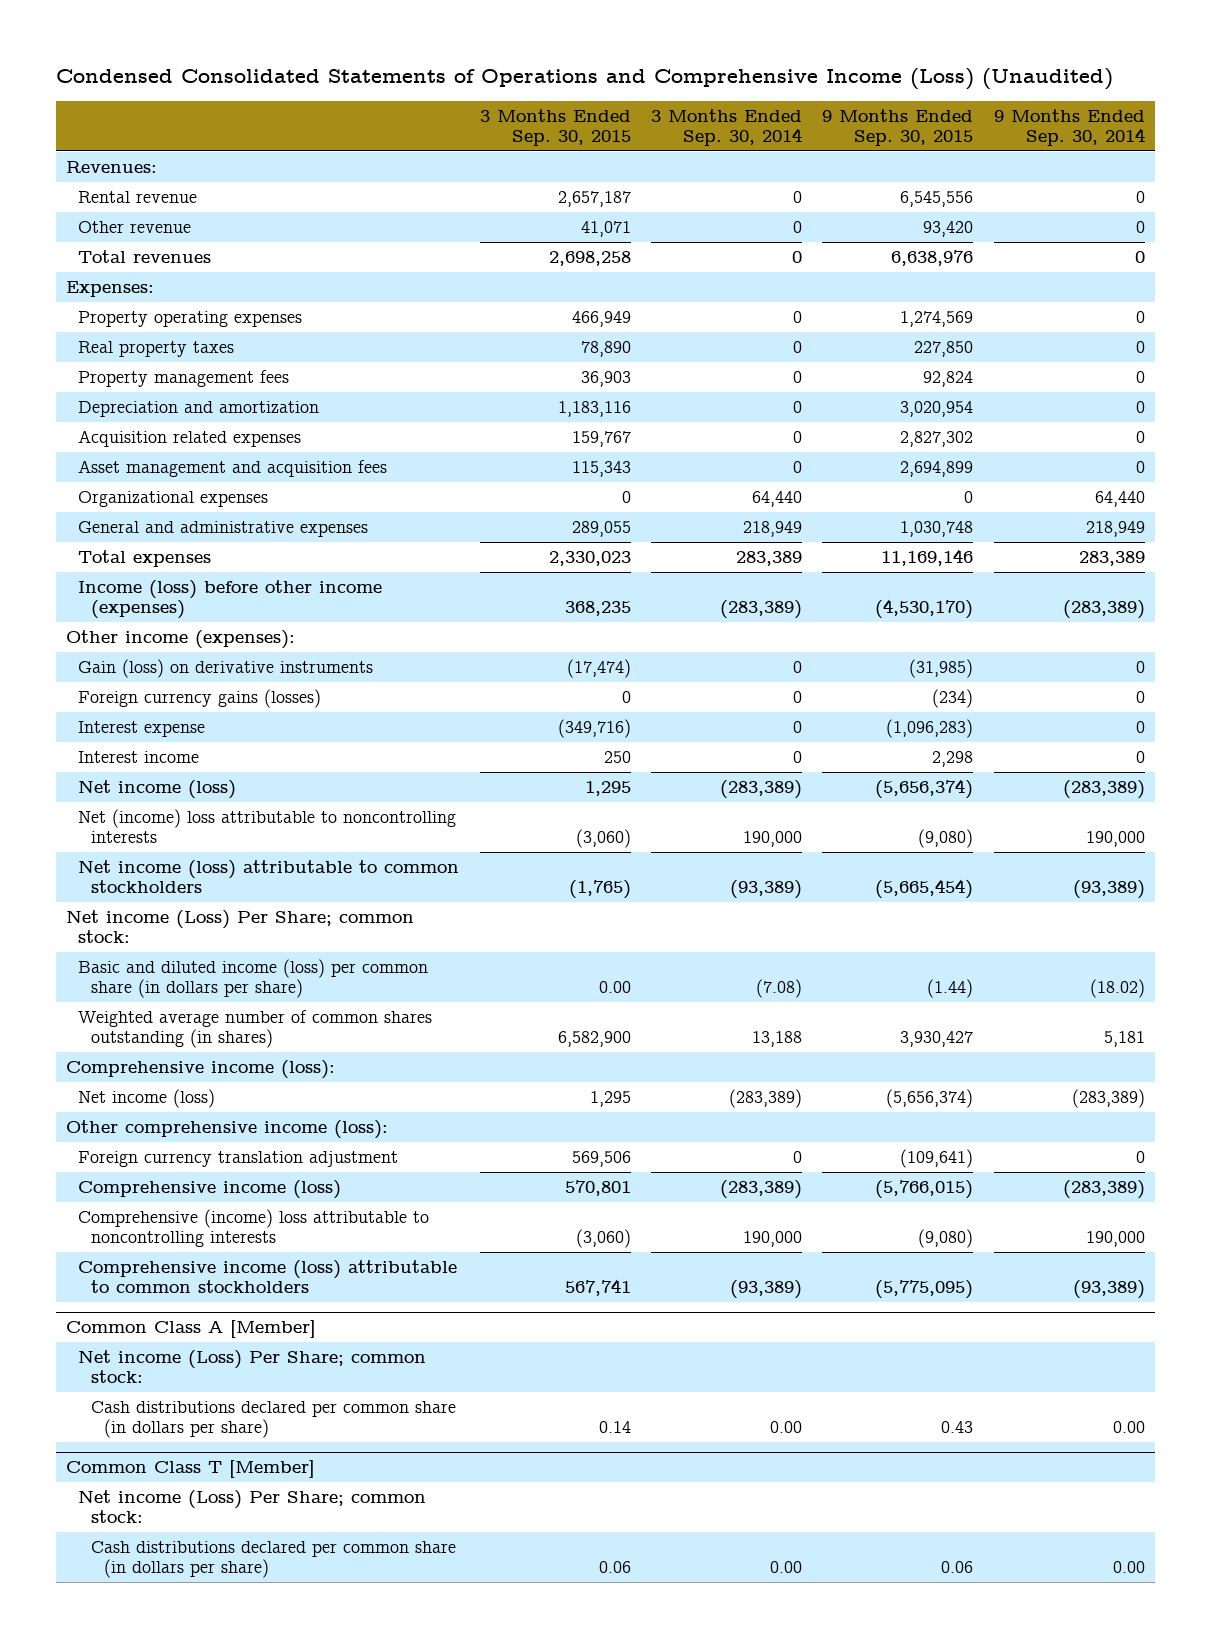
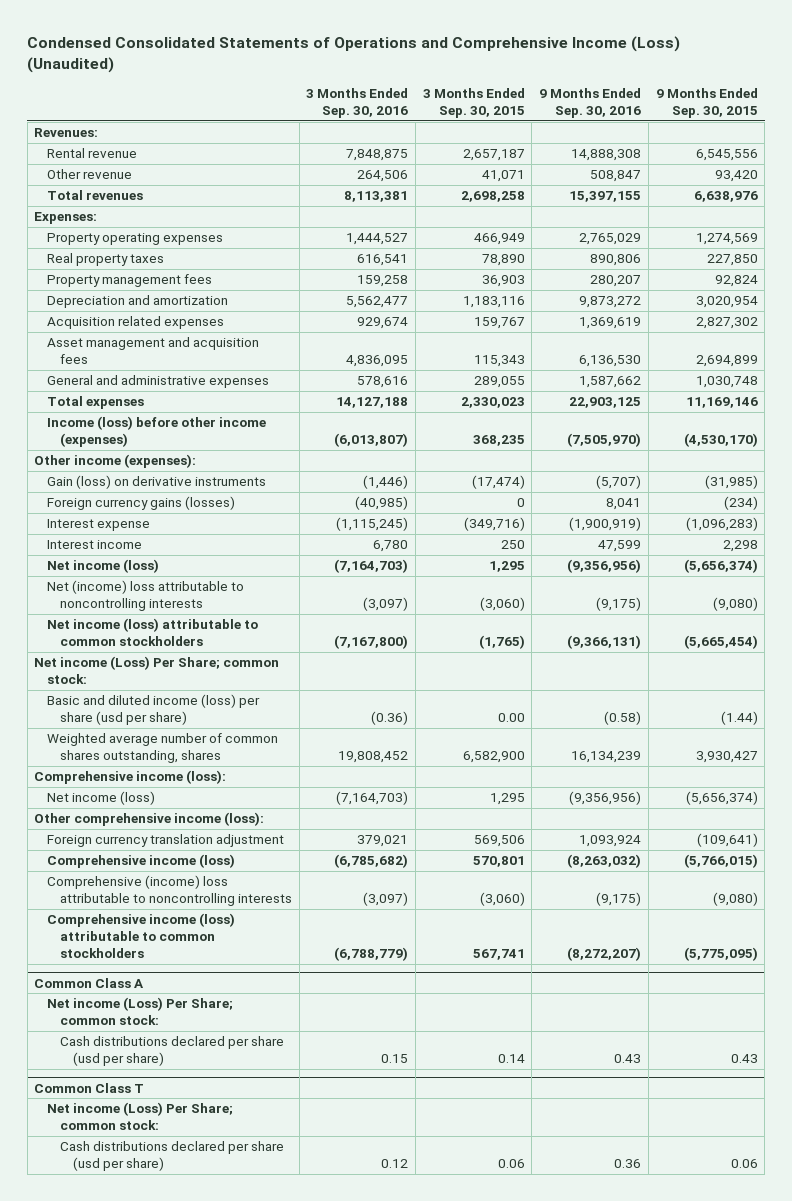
- | 3 Months Ended Sep. 30, 2015 | 3 Months Ended Sep. 30, 2014 | 9 Months Ended Sep. 30, 2015 | 9 Months Ended Sep. 30, 2014
+ | 3 Months Ended Sep. 30, 2016 | 3 Months Ended Sep. 30, 2015 | 9 Months Ended Sep. 30, 2016 | 9 Months Ended Sep. 30, 2015
- Organizational expenses | 0 | 64,440 | 0 | 64,440
- Basic and diluted income (loss) per common share (in dollars per share) | 0.00 | (7.08) | (1.44) | (18.02)
- Weighted average number of common shares outstanding (in shares) | 6,582,900 | 13,188 | 3,930,427 | 5,181
+ Basic and diluted income (loss) per share (usd per share) | (0.36) | 0.00 | (0.58) | (1.44)
+ Weighted average number of common shares outstanding, shares | 19,808,452 | 6,582,900 | 16,134,239 | 3,930,427
- Common Class A [Member]
+ Common Class A
- Cash distributions declared per common share (in dollars per share) | 0.14 | 0.00 | 0.43 | 0.00
- Common Class T [Member]
+ Cash distributions declared per share (usd per share) | 0.15 | 0.14 | 0.43 | 0.43
+ Common Class T
- Cash distributions declared per common share (in dollars per share) | 0.06 | 0.00 | 0.06 | 0.00
+ Cash distributions declared per share (usd per share) | 0.12 | 0.06 | 0.36 | 0.06

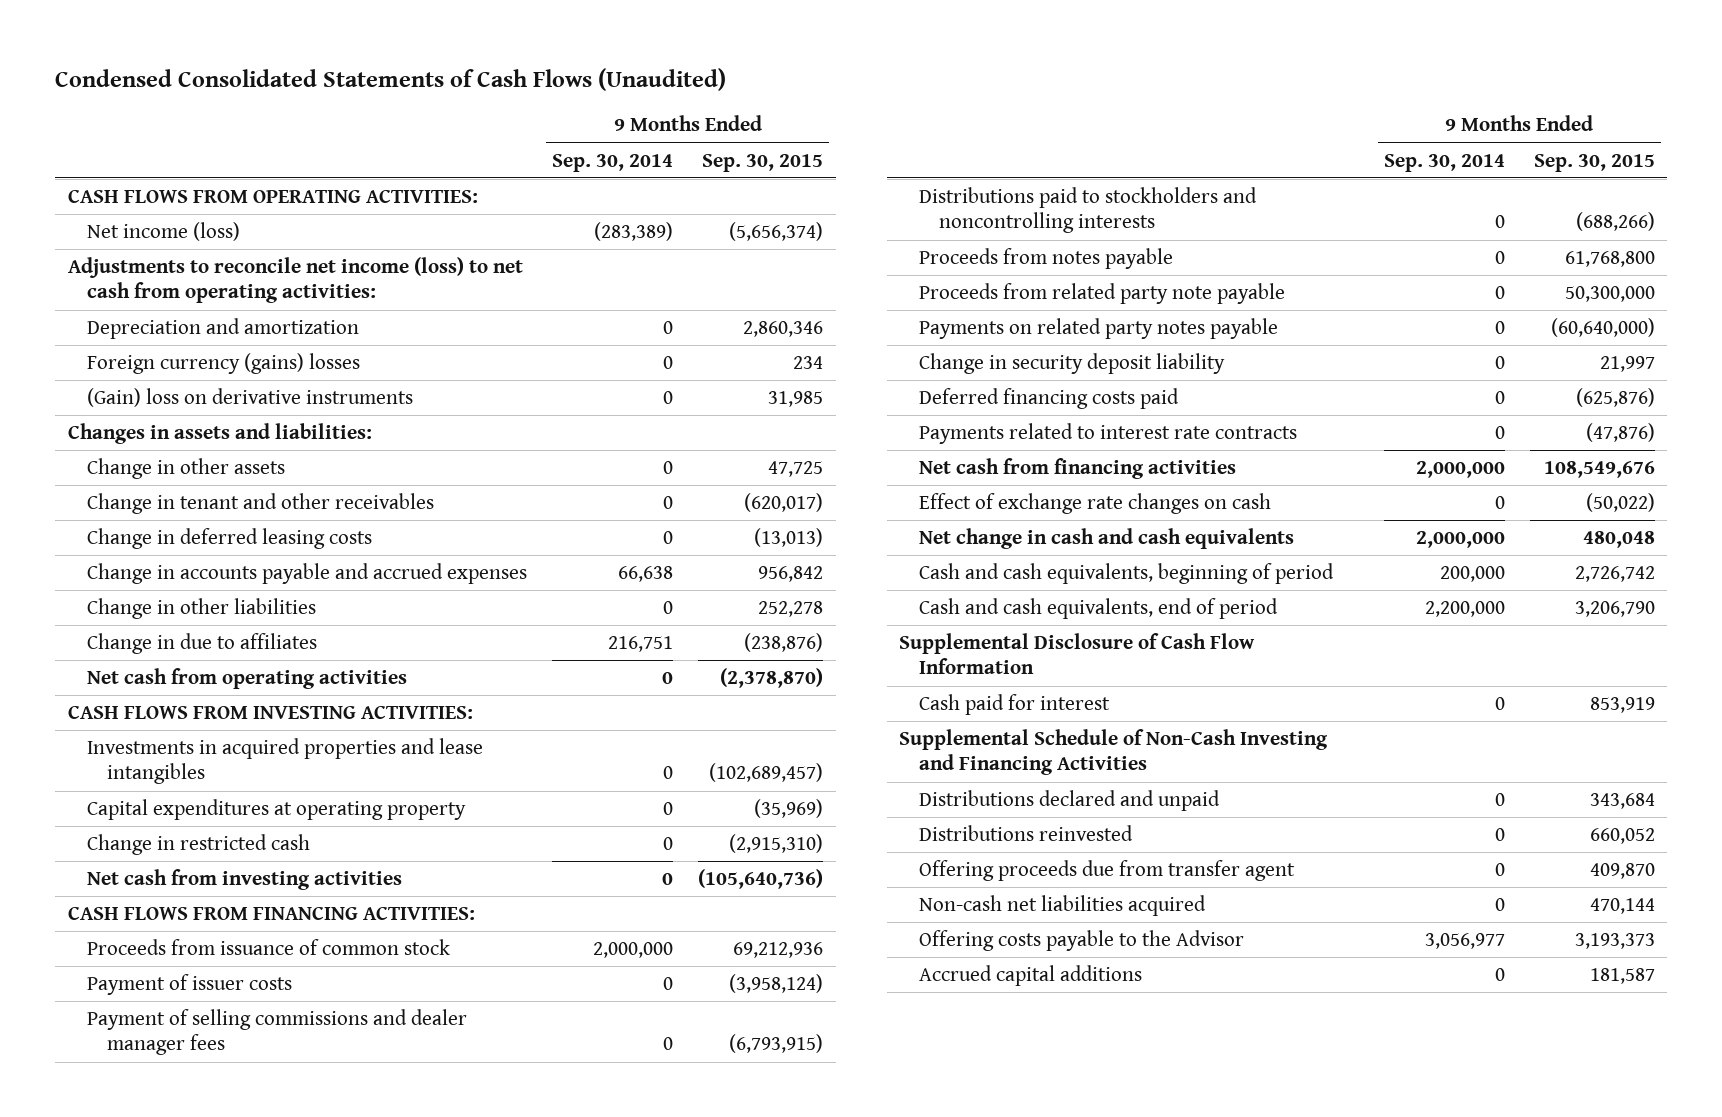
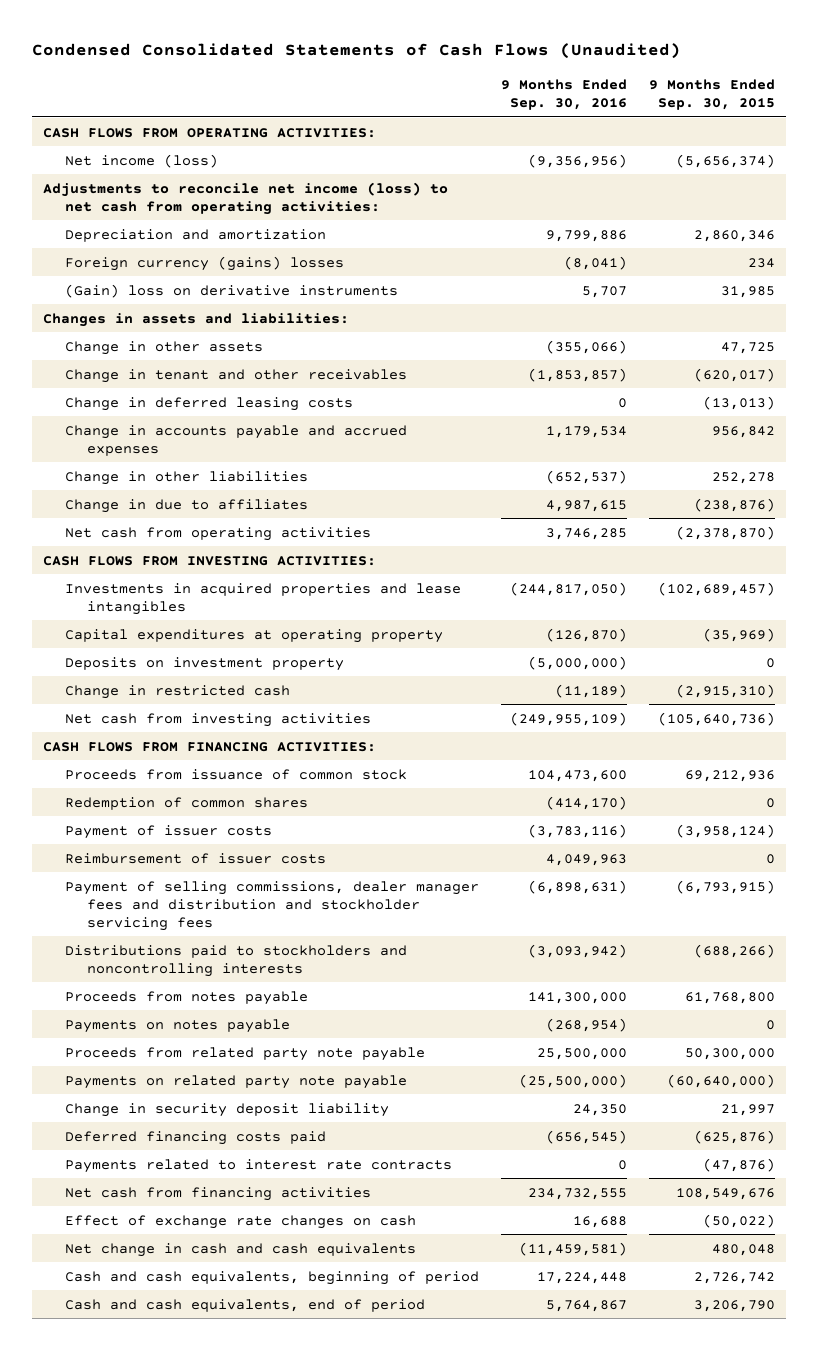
- | 9 Months Ended Sep. 30, 2014 | 9 Months Ended Sep. 30, 2015
+ | 9 Months Ended Sep. 30, 2016 | 9 Months Ended Sep. 30, 2015
+ Deposits on investment property | (5,000,000) | 0
+ Redemption of common shares | (414,170) | 0
- Payment of selling commissions and dealer manager fees | 0 | (6,793,915)
+ Reimbursement of issuer costs | 4,049,963 | 0
+ Payment of selling commissions, dealer manager fees and distribution and stockholder servicing fees | (6,898,631) | (6,793,915)
+ Payments on notes payable | (268,954) | 0
- Payments on related party notes payable | 0 | (60,640,000)
+ Payments on related party note payable | (25,500,000) | (60,640,000)
- Supplemental Disclosure of Cash Flow Information
- Cash paid for interest | 0 | 853,919
- Supplemental Schedule of Non-Cash Investing and Financing Activities
- Distributions declared and unpaid | 0 | 343,684
- Distributions reinvested | 0 | 660,052
- Offering proceeds due from transfer agent | 0 | 409,870
- Non-cash net liabilities acquired | 0 | 470,144
- Offering costs payable to the Advisor | 3,056,977 | 3,193,373
- Accrued capital additions | 0 | 181,587

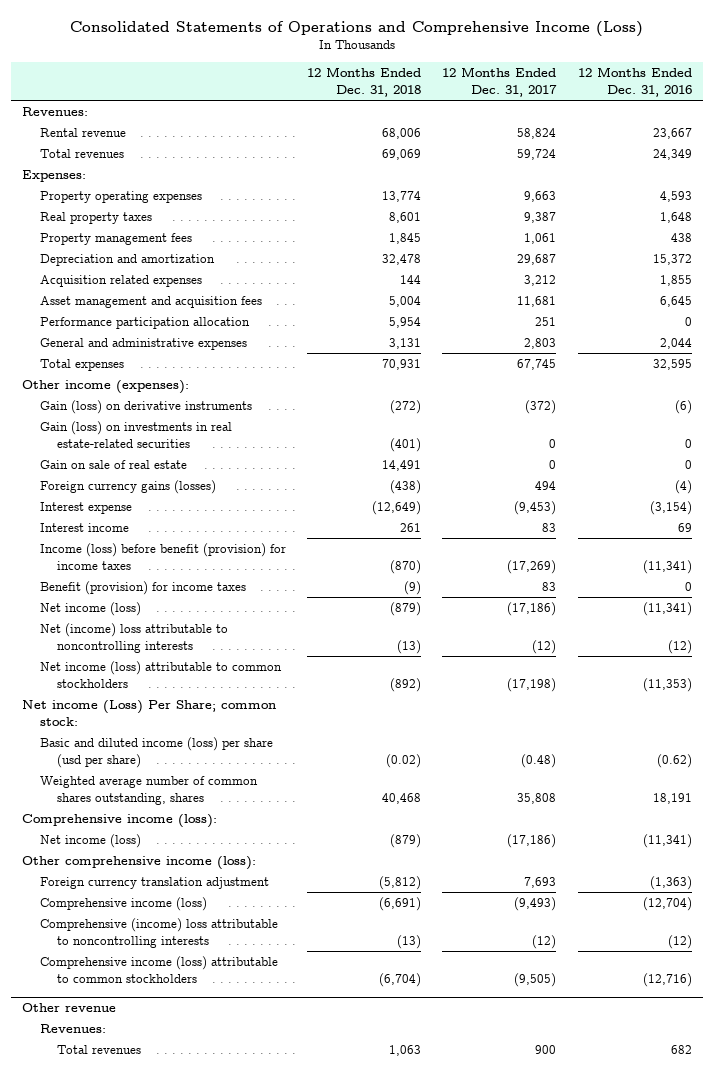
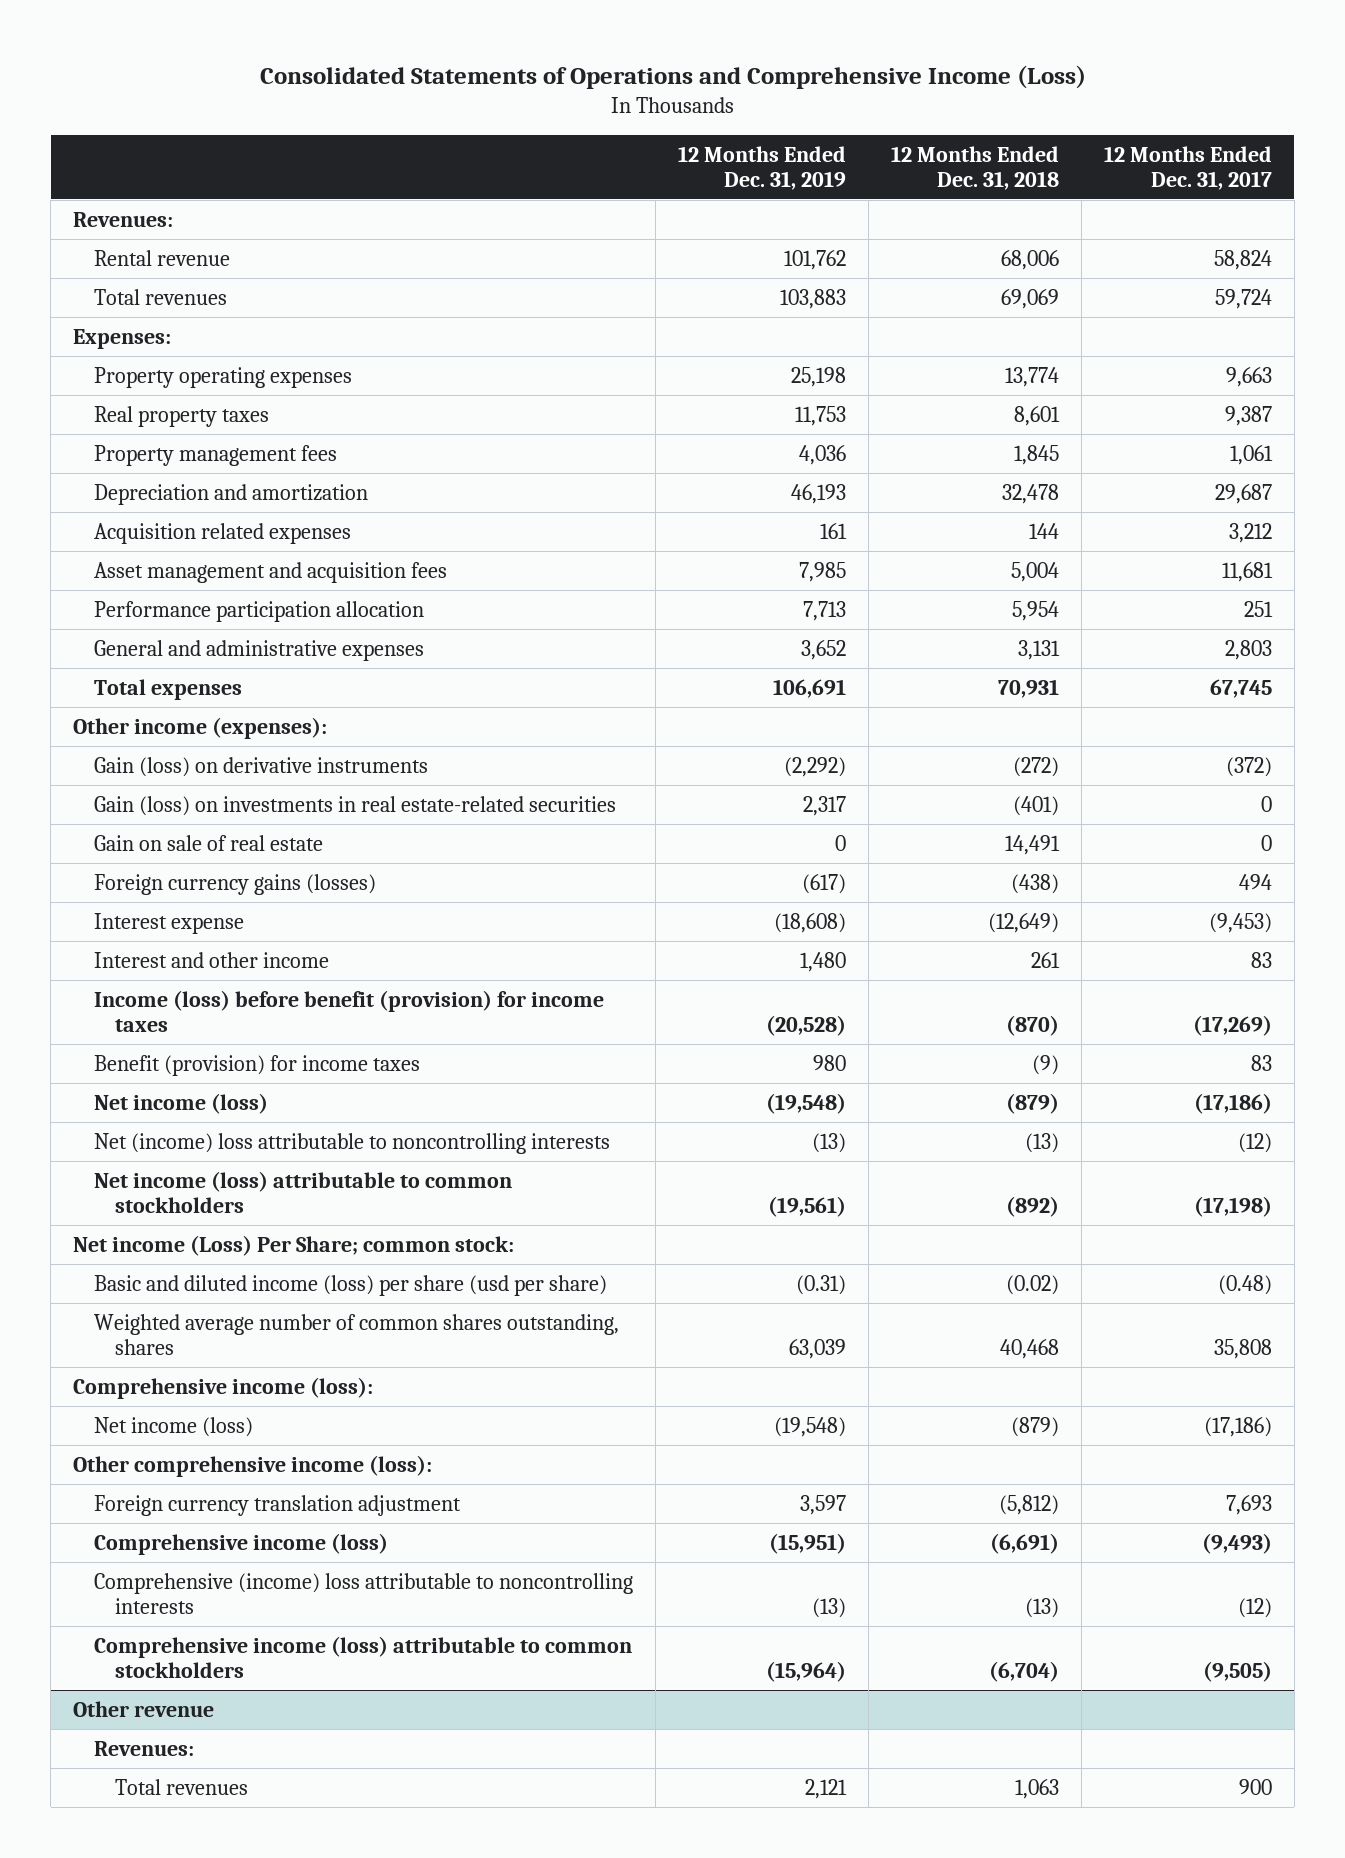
- | 12 Months Ended Dec. 31, 2018 | 12 Months Ended Dec. 31, 2017 | 12 Months Ended Dec. 31, 2016
+ | 12 Months Ended Dec. 31, 2019 | 12 Months Ended Dec. 31, 2018 | 12 Months Ended Dec. 31, 2017
- Interest income | 261 | 83 | 69
+ Interest and other income | 1,480 | 261 | 83

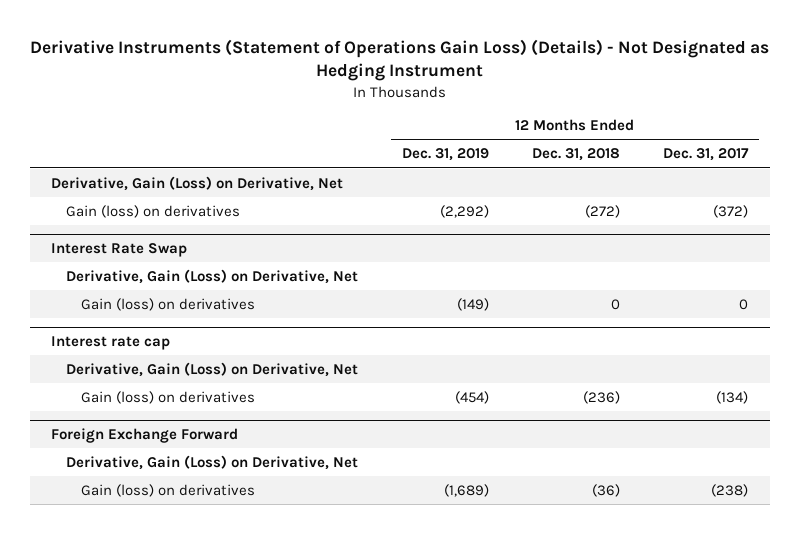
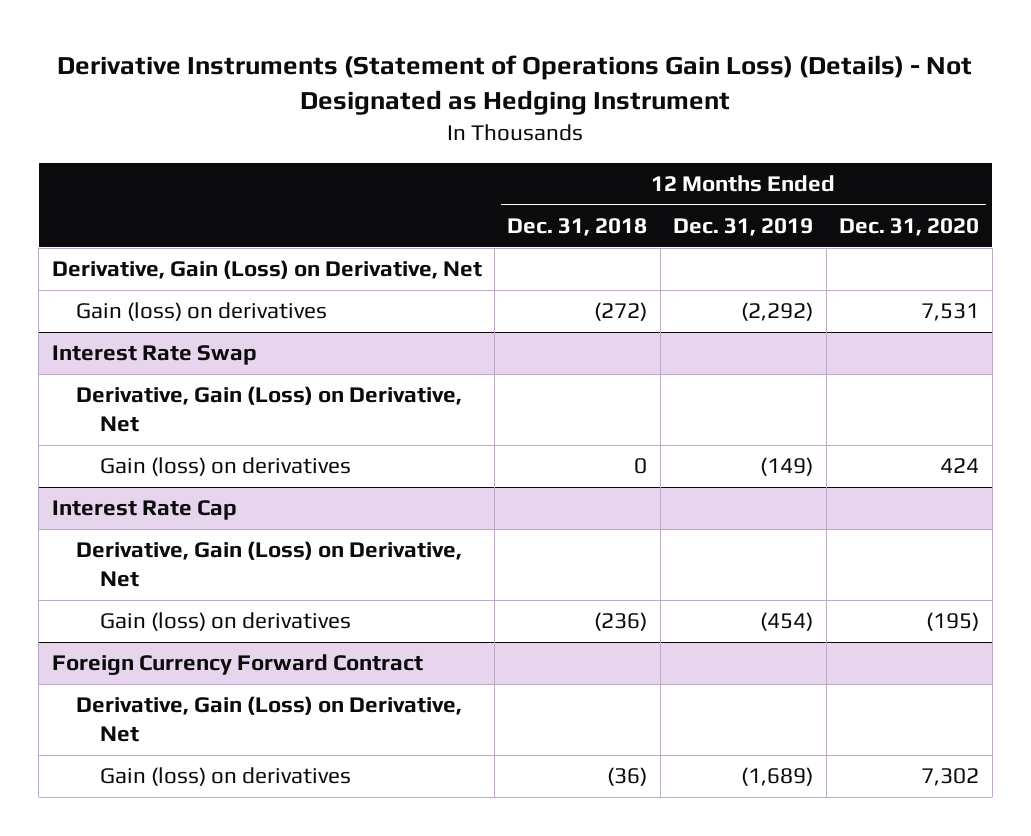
- | 12 Months Ended Dec. 31, 2019 | 12 Months Ended Dec. 31, 2018 | 12 Months Ended Dec. 31, 2017
+ | 12 Months Ended Dec. 31, 2018 | 12 Months Ended Dec. 31, 2019 | 12 Months Ended Dec. 31, 2020
- Interest rate cap
+ Interest Rate Cap
- Foreign Exchange Forward
+ Foreign Currency Forward Contract

